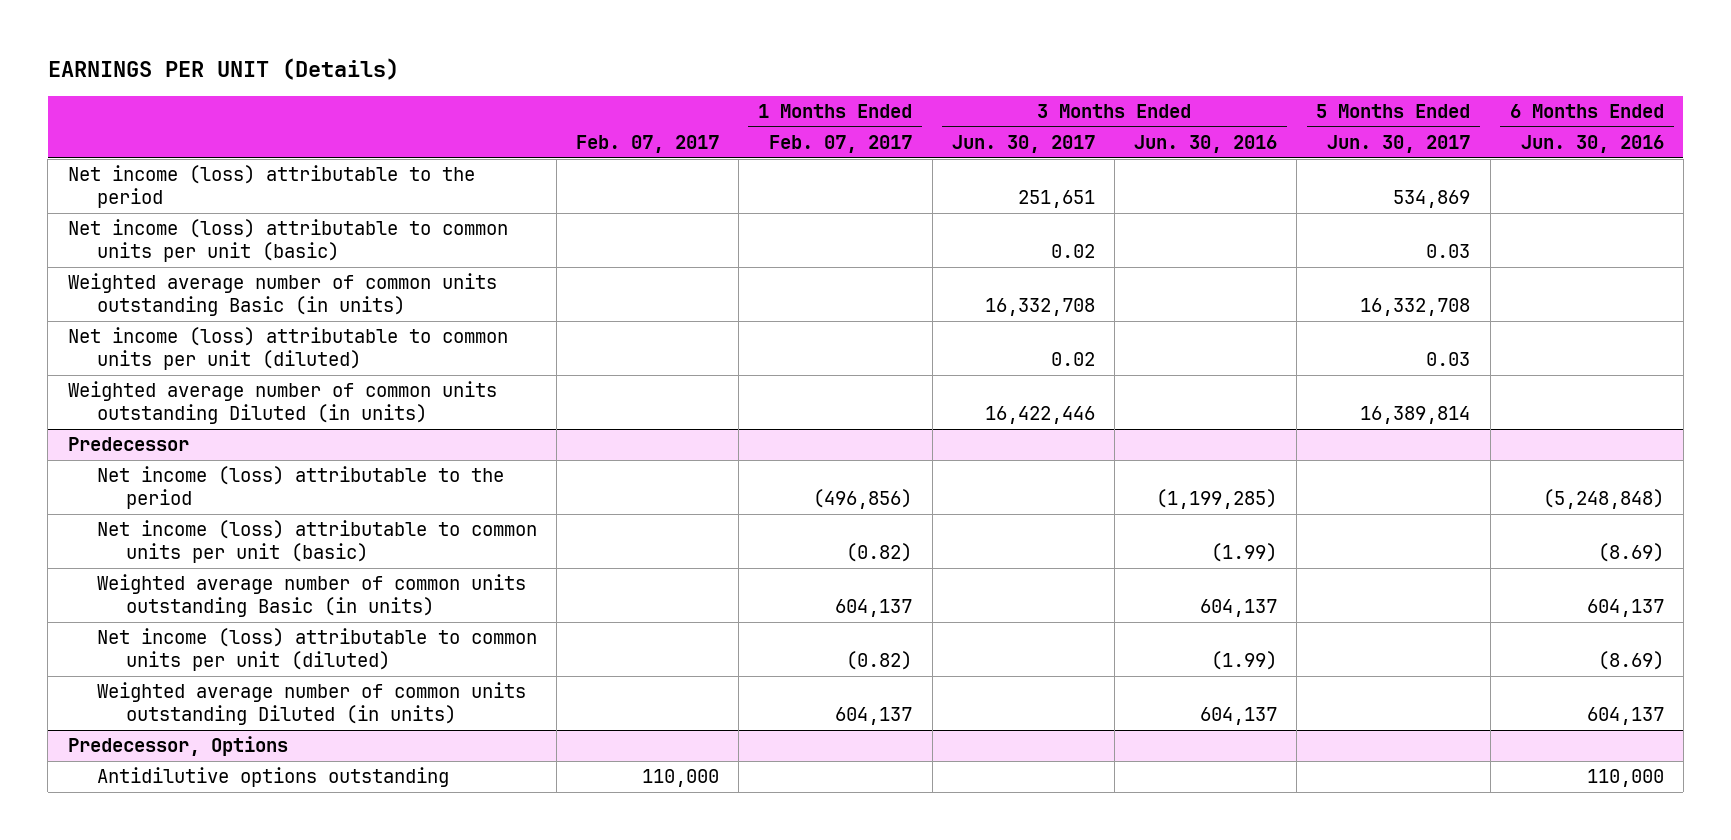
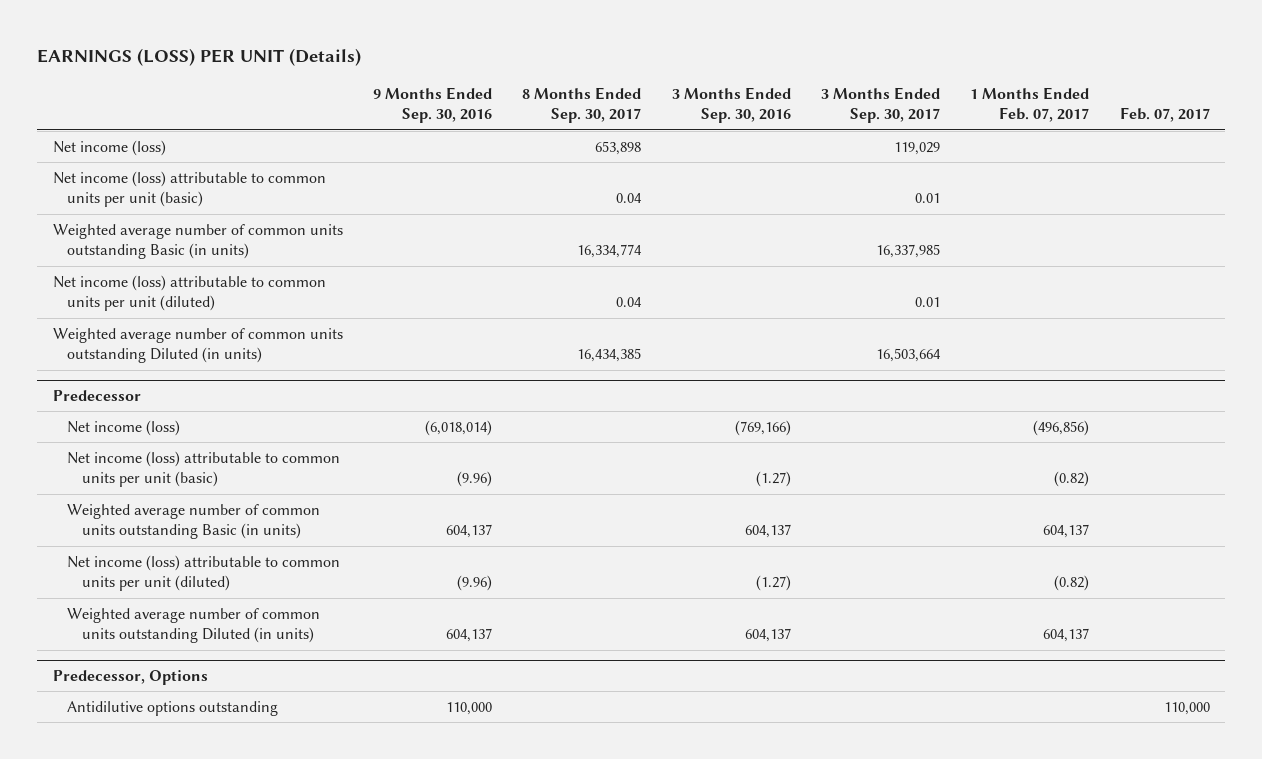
- EARNINGS PER UNIT (Details)
+ EARNINGS (LOSS) PER UNIT (Details)
- | Feb. 07, 2017 | 1 Months Ended Feb. 07, 2017 | 3 Months Ended Jun. 30, 2017 | 3 Months Ended Jun. 30, 2016 | 5 Months Ended Jun. 30, 2017 | 6 Months Ended Jun. 30, 2016
+ | 9 Months Ended Sep. 30, 2016 | 8 Months Ended Sep. 30, 2017 | 3 Months Ended Sep. 30, 2016 | 3 Months Ended Sep. 30, 2017 | 1 Months Ended Feb. 07, 2017 | Feb. 07, 2017
- Net income (loss) attributable to the period | | | 251,651 | | 534,869 |
+ Net income (loss) | | 653,898 | | 119,029 | |
@ Predecessor
- Net income (loss) attributable to the period | | (496,856) | | (1,199,285) | | (5,248,848)
+ Net income (loss) | (6,018,014) | | (769,166) | | (496,856) |

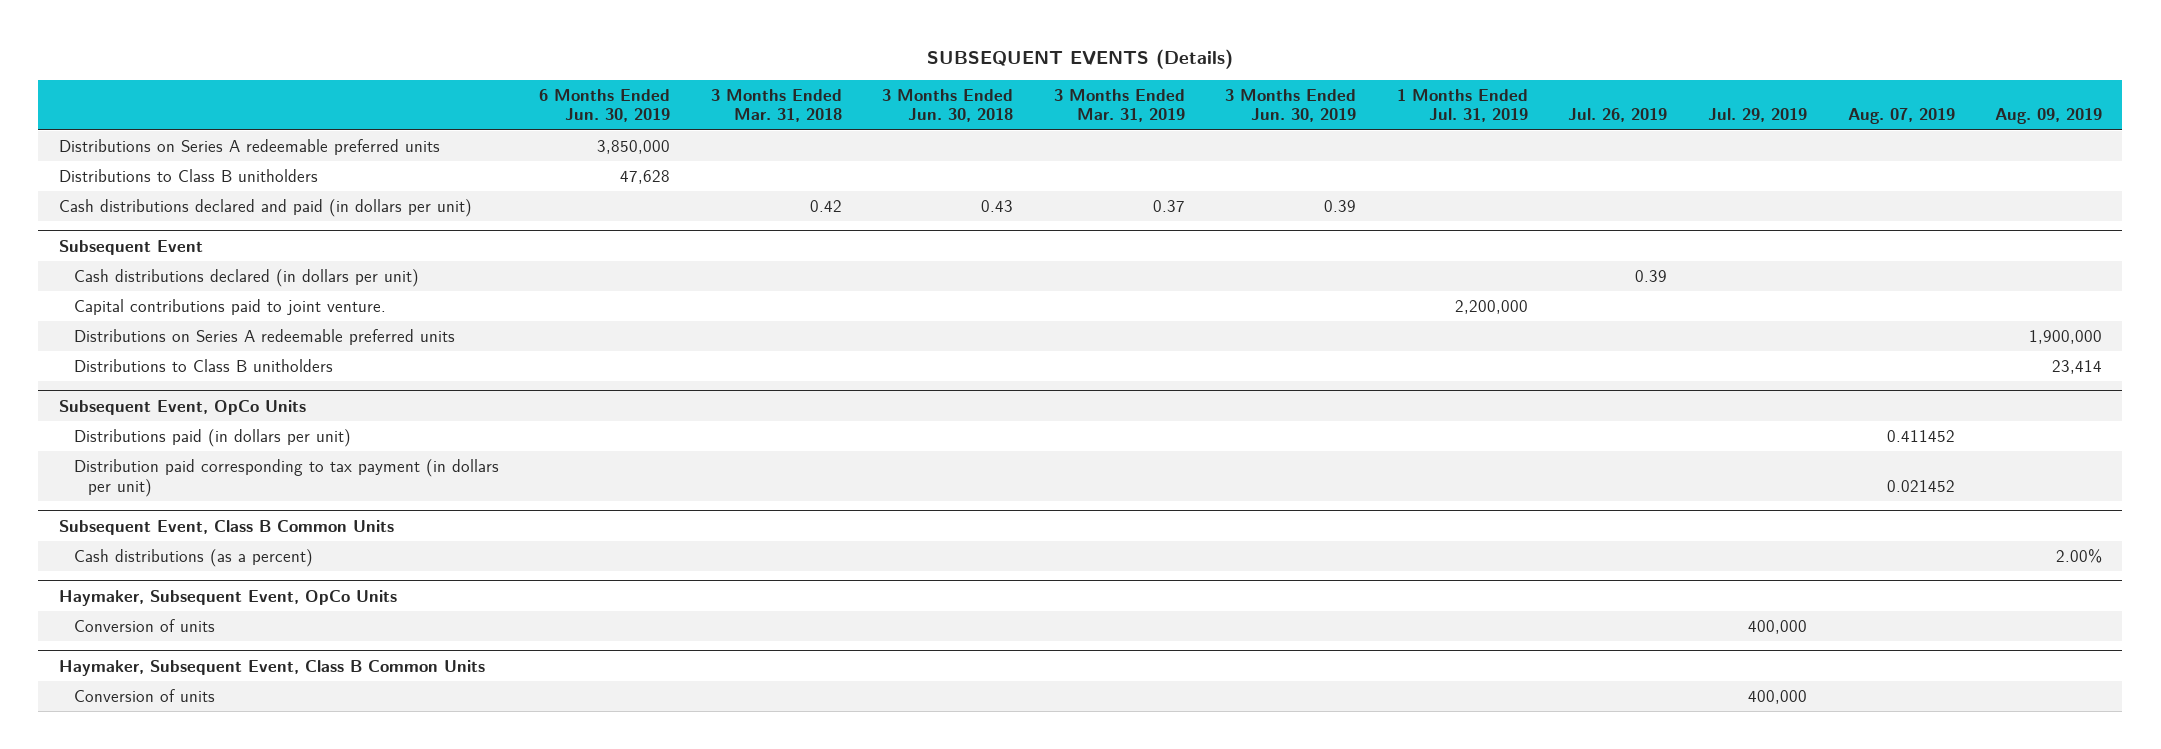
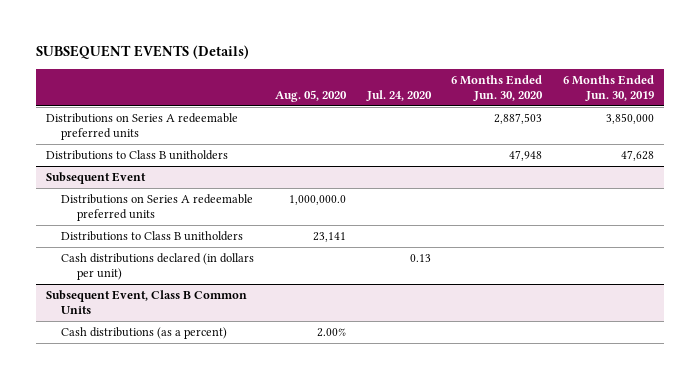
- | 6 Months Ended Jun. 30, 2019 | 3 Months Ended Mar. 31, 2018 | 3 Months Ended Jun. 30, 2018 | 3 Months Ended Mar. 31, 2019 | 3 Months Ended Jun. 30, 2019 | 1 Months Ended Jul. 31, 2019 | Jul. 26, 2019 | Jul. 29, 2019 | Aug. 07, 2019 | Aug. 09, 2019
+ | Aug. 05, 2020 | Jul. 24, 2020 | 6 Months Ended Jun. 30, 2020 | 6 Months Ended Jun. 30, 2019
- Cash distributions declared and paid (in dollars per unit) | | 0.42 | 0.43 | 0.37 | 0.39 | | | | |
@ Subsequent Event
- Capital contributions paid to joint venture. | | | | | | 2,200,000 | | | |
- Subsequent Event, OpCo Units
- Distributions paid (in dollars per unit) | | | | | | | | | 0.411452 |
- Distribution paid corresponding to tax payment (in dollars per unit) | | | | | | | | | 0.021452 |
@ Subsequent Event
moved down: Cash distributions declared (in dollars per unit) | | 0.13 | |
- Haymaker, Subsequent Event, OpCo Units
- Conversion of units | | | | | | | | 400,000 | |
- Haymaker, Subsequent Event, Class B Common Units
- Conversion of units | | | | | | | | 400,000 | |

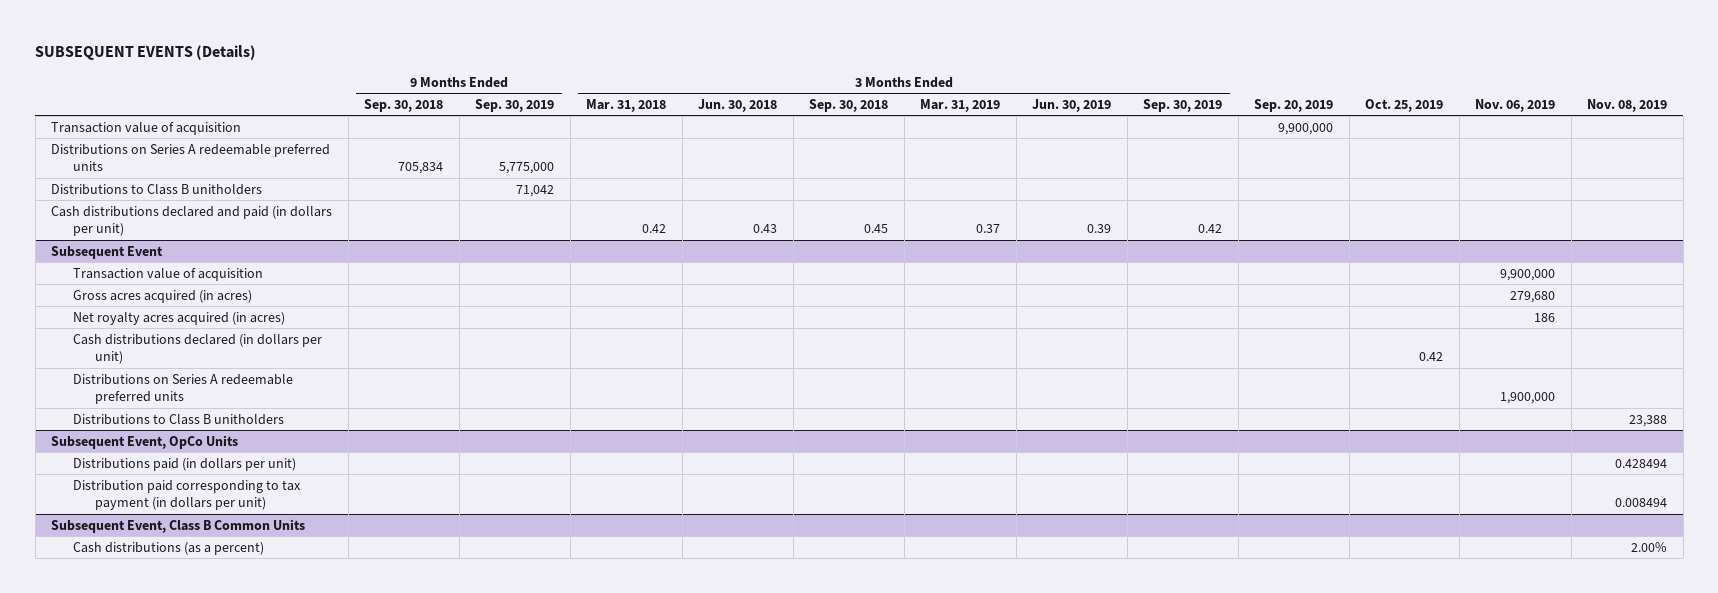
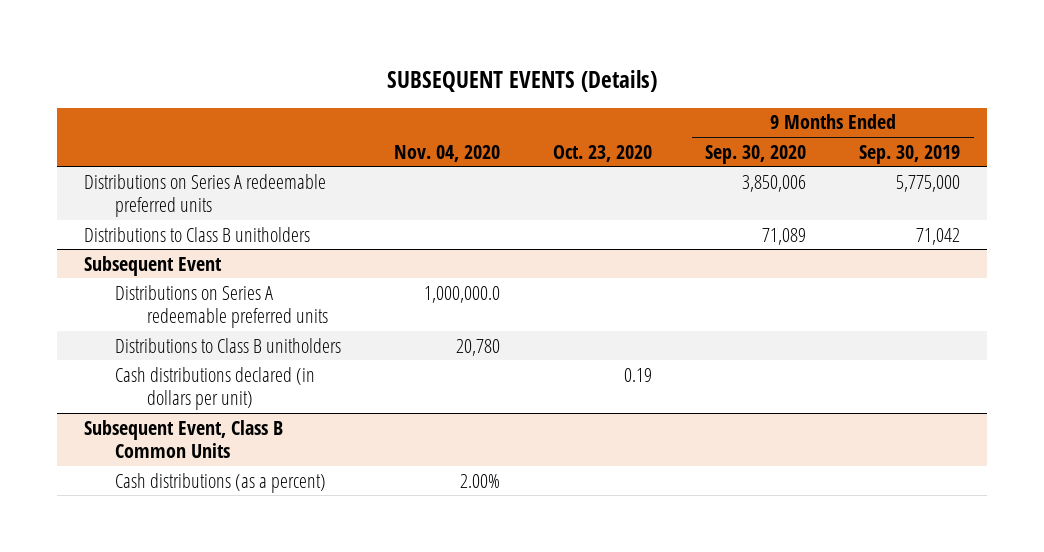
- | 9 Months Ended Sep. 30, 2018 | 9 Months Ended Sep. 30, 2019 | 3 Months Ended Mar. 31, 2018 | 3 Months Ended Jun. 30, 2018 | 3 Months Ended Sep. 30, 2018 | 3 Months Ended Mar. 31, 2019 | 3 Months Ended Jun. 30, 2019 | 3 Months Ended Sep. 30, 2019 | Sep. 20, 2019 | Oct. 25, 2019 | Nov. 06, 2019 | Nov. 08, 2019
+ | Nov. 04, 2020 | Oct. 23, 2020 | 9 Months Ended Sep. 30, 2020 | 9 Months Ended Sep. 30, 2019
- Transaction value of acquisition | | | | | | | | | 9,900,000 | | |
- Cash distributions declared and paid (in dollars per unit) | | | 0.42 | 0.43 | 0.45 | 0.37 | 0.39 | 0.42 | | | |
@ Subsequent Event
- Transaction value of acquisition | | | | | | | | | | | 9,900,000 |
- Gross acres acquired (in acres) | | | | | | | | | | | 279,680 |
- Net royalty acres acquired (in acres) | | | | | | | | | | | 186 |
- Subsequent Event, OpCo Units
- Distributions paid (in dollars per unit) | | | | | | | | | | | | 0.428494
- Distribution paid corresponding to tax payment (in dollars per unit) | | | | | | | | | | | | 0.008494
@ Subsequent Event
moved down: Cash distributions declared (in dollars per unit) | | 0.19 | |

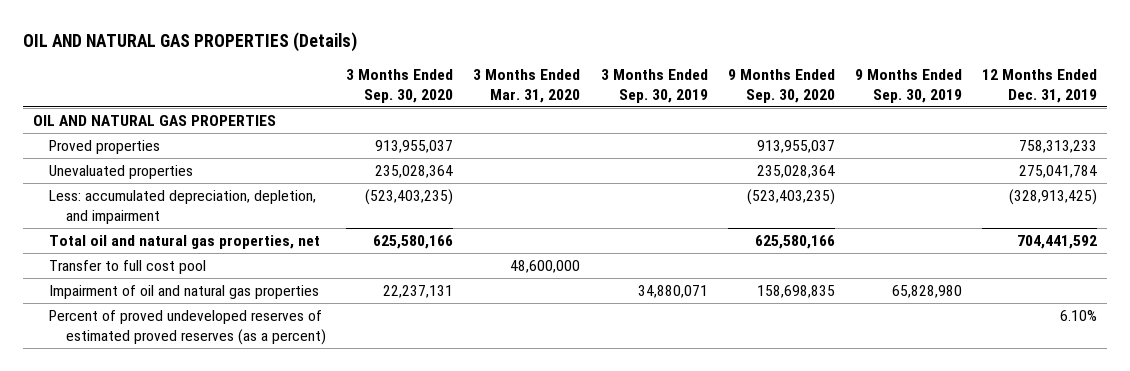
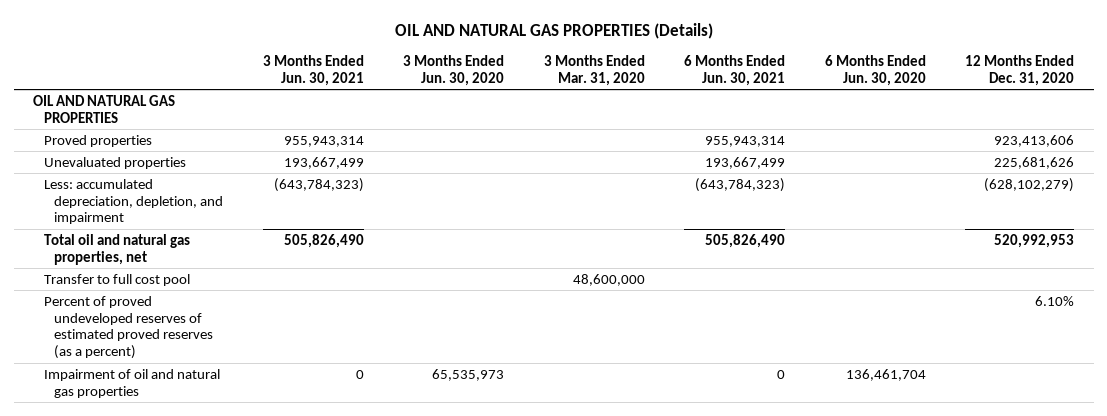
- | 3 Months Ended Sep. 30, 2020 | 3 Months Ended Mar. 31, 2020 | 3 Months Ended Sep. 30, 2019 | 9 Months Ended Sep. 30, 2020 | 9 Months Ended Sep. 30, 2019 | 12 Months Ended Dec. 31, 2019
+ | 3 Months Ended Jun. 30, 2021 | 3 Months Ended Jun. 30, 2020 | 3 Months Ended Mar. 31, 2020 | 6 Months Ended Jun. 30, 2021 | 6 Months Ended Jun. 30, 2020 | 12 Months Ended Dec. 31, 2020
moved down: Impairment of oil and natural gas properties | 0 | 65,535,973 | | 0 | 136,461,704 |

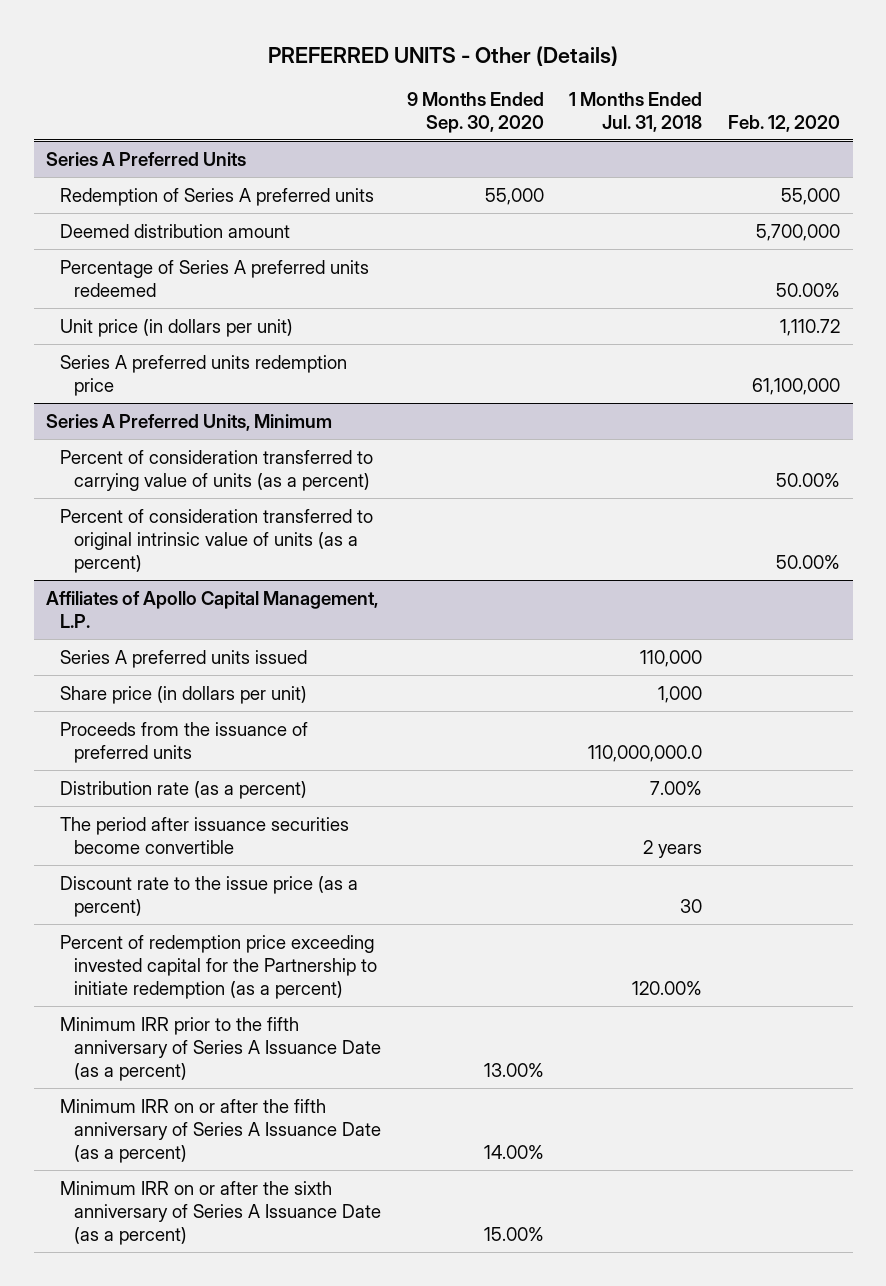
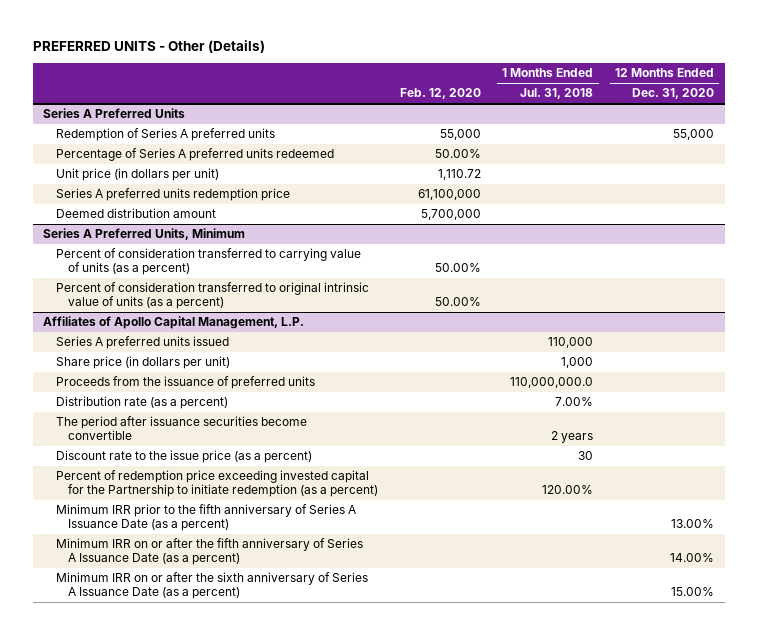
- | 9 Months Ended Sep. 30, 2020 | 1 Months Ended Jul. 31, 2018 | Feb. 12, 2020
+ | Feb. 12, 2020 | 1 Months Ended Jul. 31, 2018 | 12 Months Ended Dec. 31, 2020
@ Series A Preferred Units
moved down: Deemed distribution amount | 5,700,000 | |

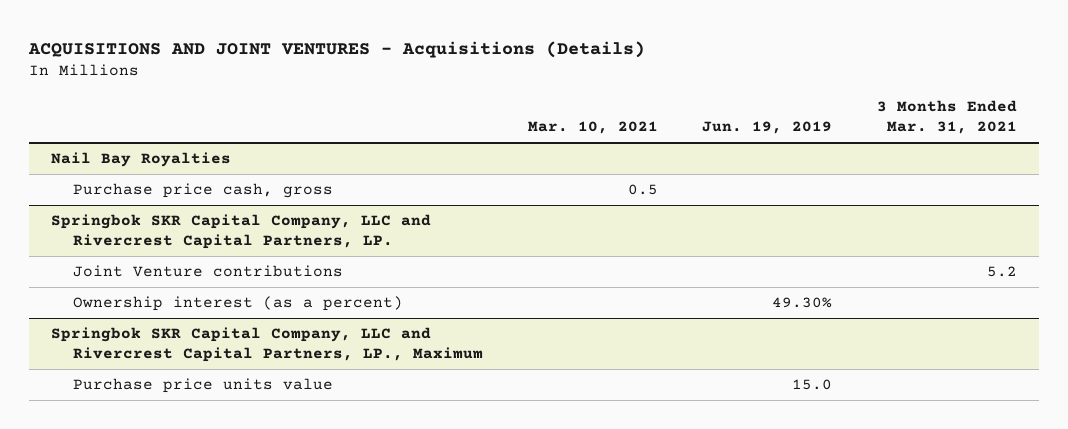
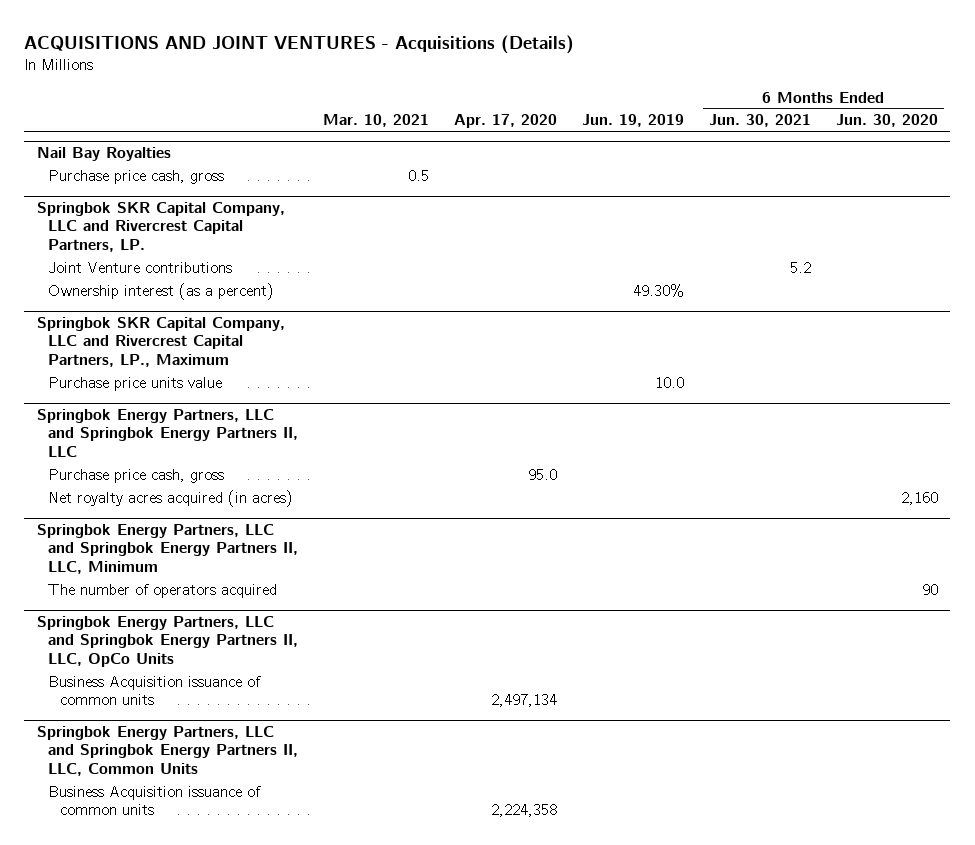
- | Mar. 10, 2021 | Jun. 19, 2019 | 3 Months Ended Mar. 31, 2021
+ | Mar. 10, 2021 | Apr. 17, 2020 | Jun. 19, 2019 | 6 Months Ended Jun. 30, 2021 | 6 Months Ended Jun. 30, 2020
@ Springbok SKR Capital Company, LLC and Rivercrest Capital Partners, LP., Maximum
- Purchase price units value | | 15.0 |
+ Purchase price units value | | | 10.0 | |
+ Springbok Energy Partners, LLC and Springbok Energy Partners II, LLC
+ Purchase price cash, gross | | 95.0 | | |
+ Net royalty acres acquired (in acres) | | | | | 2,160
+ Springbok Energy Partners, LLC and Springbok Energy Partners II, LLC, Minimum
+ The number of operators acquired | | | | | 90
+ Springbok Energy Partners, LLC and Springbok Energy Partners II, LLC, OpCo Units
+ Business Acquisition issuance of common units | | 2,497,134 | | |
+ Springbok Energy Partners, LLC and Springbok Energy Partners II, LLC, Common Units
+ Business Acquisition issuance of common units | | 2,224,358 | | |

